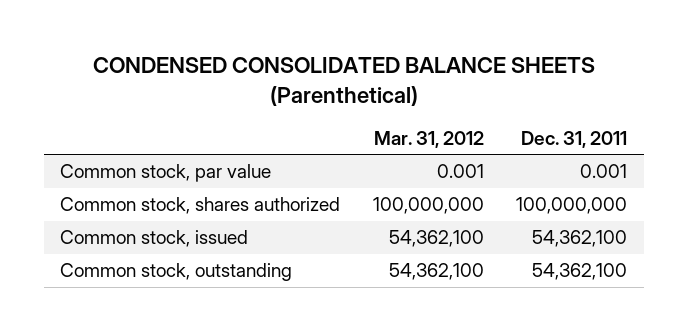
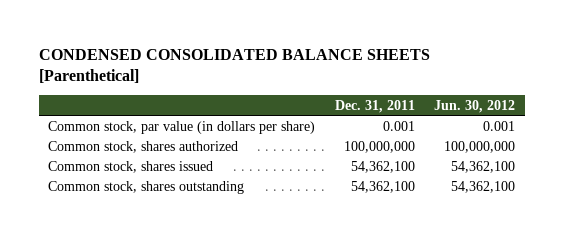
- CONDENSED CONSOLIDATED BALANCE SHEETS (Parenthetical)
+ CONDENSED CONSOLIDATED BALANCE SHEETS [Parenthetical]
- | Mar. 31, 2012 | Dec. 31, 2011
+ | Dec. 31, 2011 | Jun. 30, 2012
- Common stock, par value | 0.001 | 0.001
+ Common stock, par value (in dollars per share) | 0.001 | 0.001
- Common stock, issued | 54,362,100 | 54,362,100
- Common stock, outstanding | 54,362,100 | 54,362,100
+ Common stock, shares issued | 54,362,100 | 54,362,100
+ Common stock, shares outstanding | 54,362,100 | 54,362,100

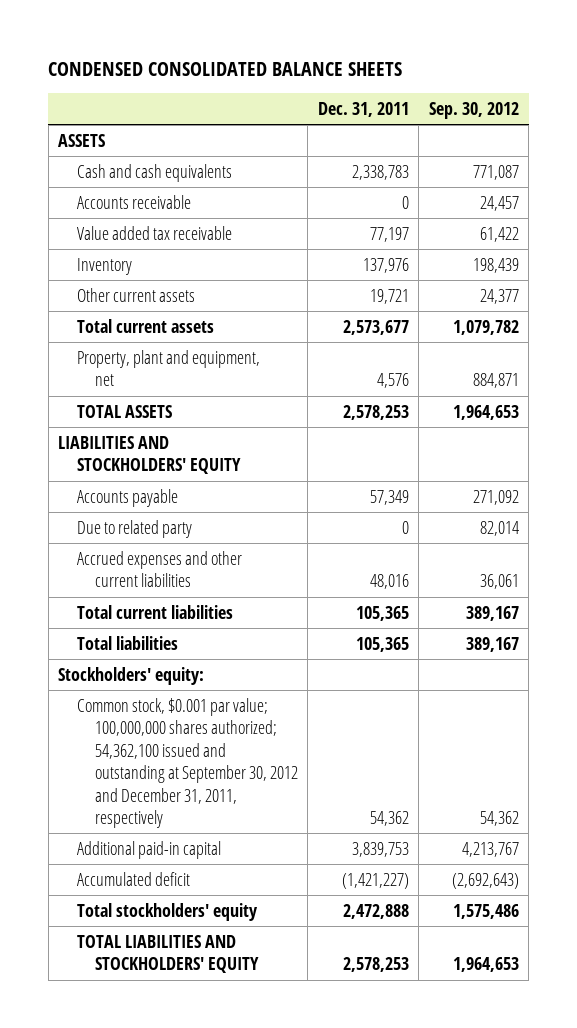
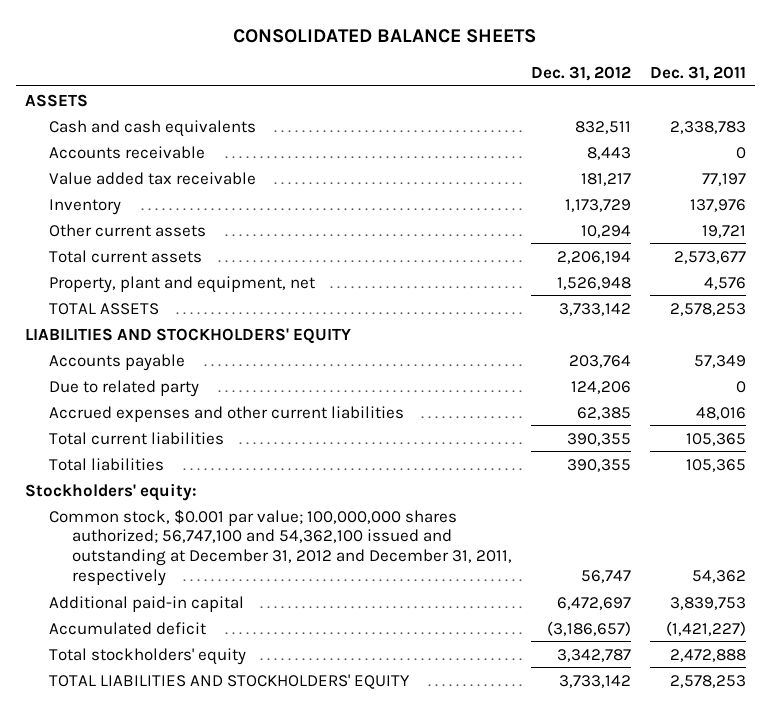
- CONDENSED CONSOLIDATED BALANCE SHEETS
+ CONSOLIDATED BALANCE SHEETS
- | Dec. 31, 2011 | Sep. 30, 2012
+ | Dec. 31, 2012 | Dec. 31, 2011
- Common stock, $0.001 par value; 100,000,000 shares authorized; 54,362,100 issued and outstanding at September 30, 2012 and December 31, 2011, respectively | 54,362 | 54,362
+ Common stock, $0.001 par value; 100,000,000 shares authorized; 56,747,100 and 54,362,100 issued and outstanding at December 31, 2012 and December 31, 2011, respectively | 56,747 | 54,362

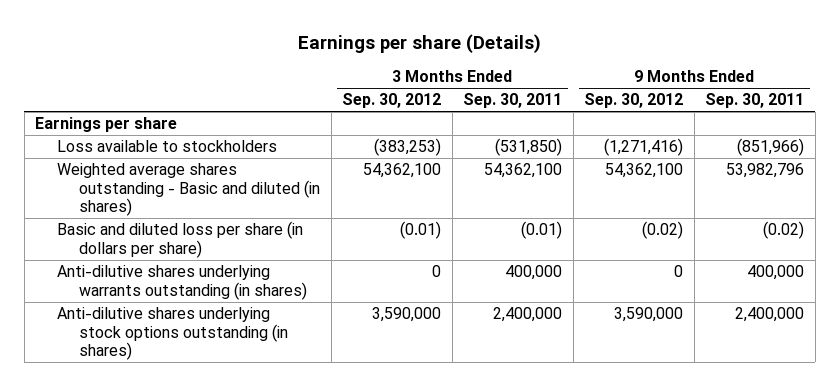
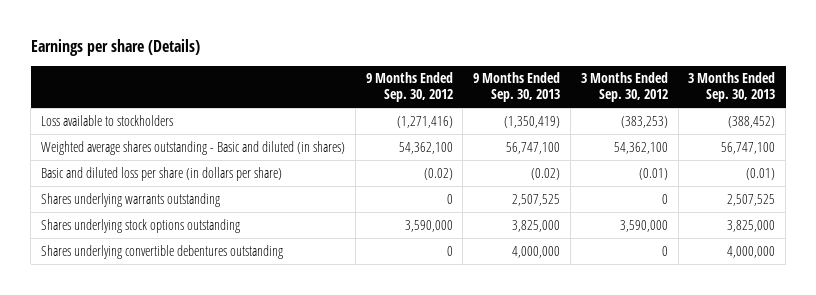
- | 3 Months Ended Sep. 30, 2012 | 3 Months Ended Sep. 30, 2011 | 9 Months Ended Sep. 30, 2012 | 9 Months Ended Sep. 30, 2011
+ | 9 Months Ended Sep. 30, 2012 | 9 Months Ended Sep. 30, 2013 | 3 Months Ended Sep. 30, 2012 | 3 Months Ended Sep. 30, 2013
- Earnings per share
- Anti-dilutive shares underlying warrants outstanding (in shares) | 0 | 400,000 | 0 | 400,000
- Anti-dilutive shares underlying stock options outstanding (in shares) | 3,590,000 | 2,400,000 | 3,590,000 | 2,400,000
+ Shares underlying warrants outstanding | 0 | 2,507,525 | 0 | 2,507,525
+ Shares underlying stock options outstanding | 3,590,000 | 3,825,000 | 3,590,000 | 3,825,000
+ Shares underlying convertible debentures outstanding | 0 | 4,000,000 | 0 | 4,000,000

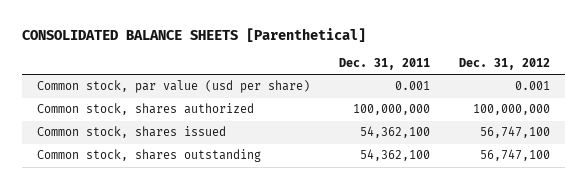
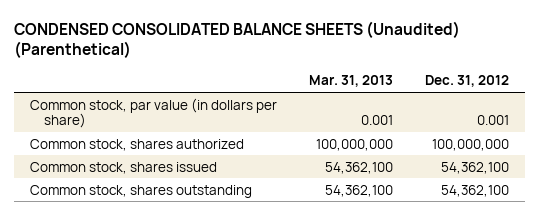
- CONSOLIDATED BALANCE SHEETS [Parenthetical]
+ CONDENSED CONSOLIDATED BALANCE SHEETS (Unaudited) (Parenthetical)
- | Dec. 31, 2011 | Dec. 31, 2012
+ | Mar. 31, 2013 | Dec. 31, 2012
- Common stock, par value (usd per share) | 0.001 | 0.001
+ Common stock, par value (in dollars per share) | 0.001 | 0.001
- Common stock, shares issued | 54,362,100 | 56,747,100
- Common stock, shares outstanding | 54,362,100 | 56,747,100
+ Common stock, shares issued | 54,362,100 | 54,362,100
+ Common stock, shares outstanding | 54,362,100 | 54,362,100

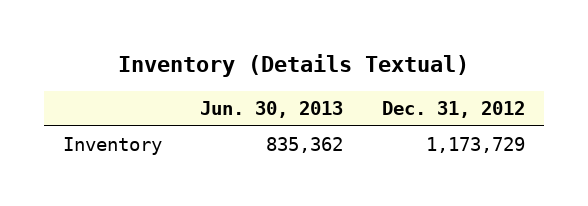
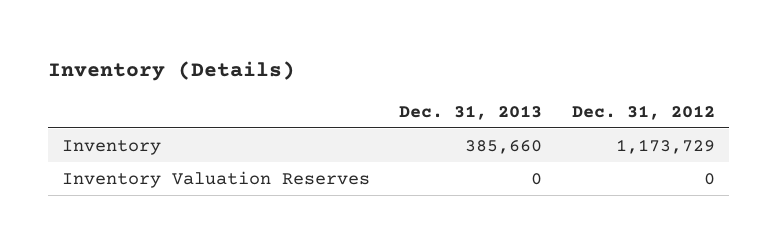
- Inventory (Details Textual)
+ Inventory (Details)
- | Jun. 30, 2013 | Dec. 31, 2012
+ | Dec. 31, 2013 | Dec. 31, 2012
+ Inventory Valuation Reserves | 0 | 0

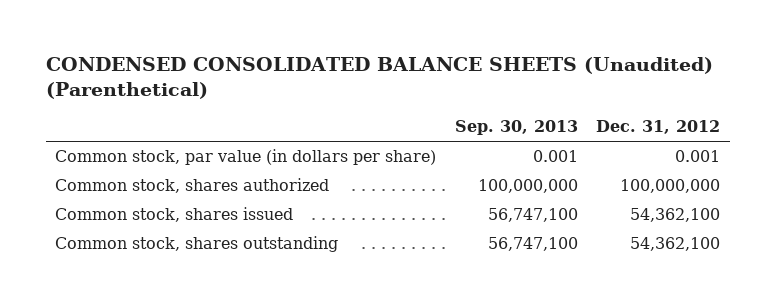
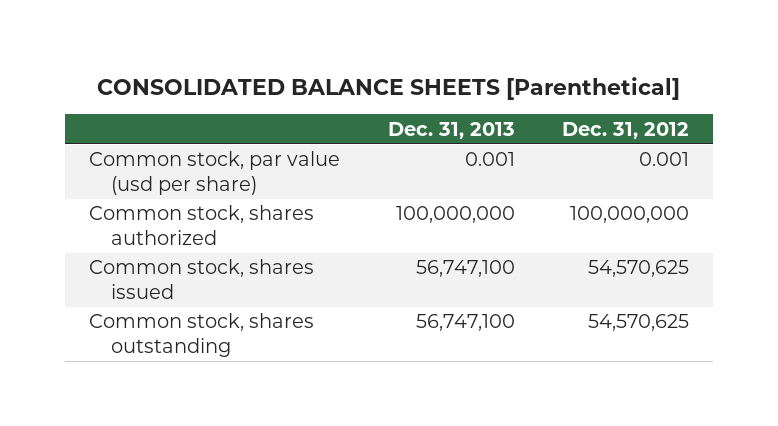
- CONDENSED CONSOLIDATED BALANCE SHEETS (Unaudited) (Parenthetical)
+ CONSOLIDATED BALANCE SHEETS [Parenthetical]
- | Sep. 30, 2013 | Dec. 31, 2012
+ | Dec. 31, 2013 | Dec. 31, 2012
- Common stock, par value (in dollars per share) | 0.001 | 0.001
+ Common stock, par value (usd per share) | 0.001 | 0.001
- Common stock, shares issued | 56,747,100 | 54,362,100
- Common stock, shares outstanding | 56,747,100 | 54,362,100
+ Common stock, shares issued | 56,747,100 | 54,570,625
+ Common stock, shares outstanding | 56,747,100 | 54,570,625

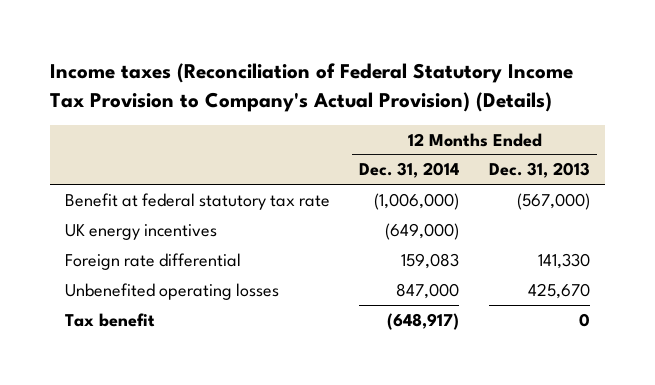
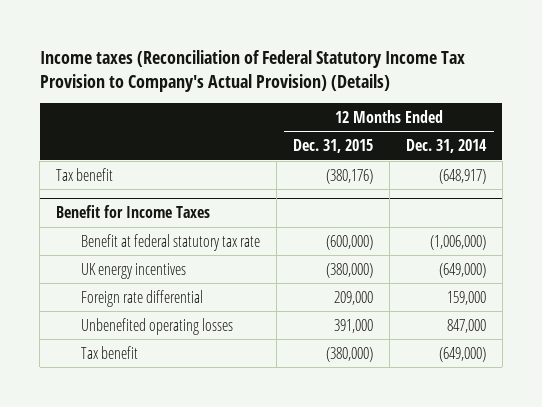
- | 12 Months Ended Dec. 31, 2014 | 12 Months Ended Dec. 31, 2013
+ | 12 Months Ended Dec. 31, 2015 | 12 Months Ended Dec. 31, 2014
moved up: Tax benefit | (380,176) | (648,917)
+ Benefit for Income Taxes
- Foreign rate differential | 159,083 | 141,330
+ Foreign rate differential | 209,000 | 159,000
+ Tax benefit | (380,000) | (649,000)

